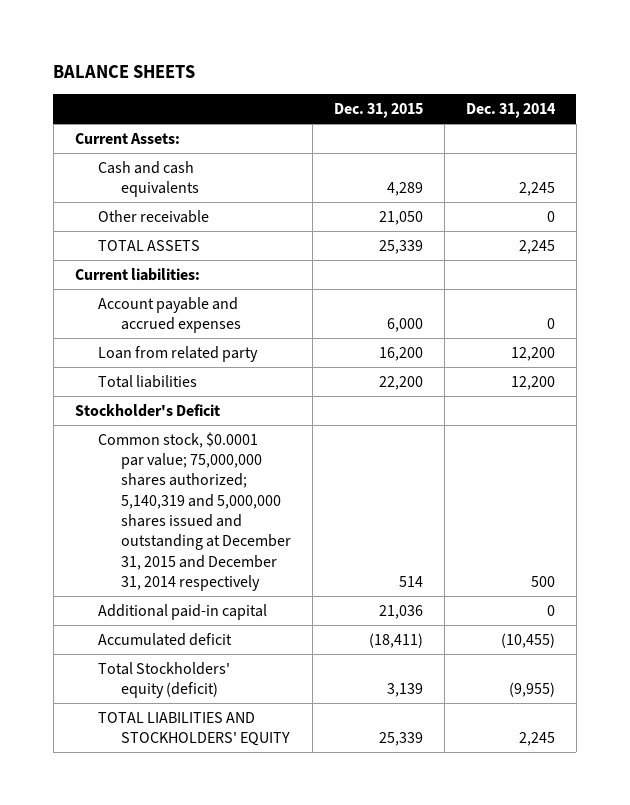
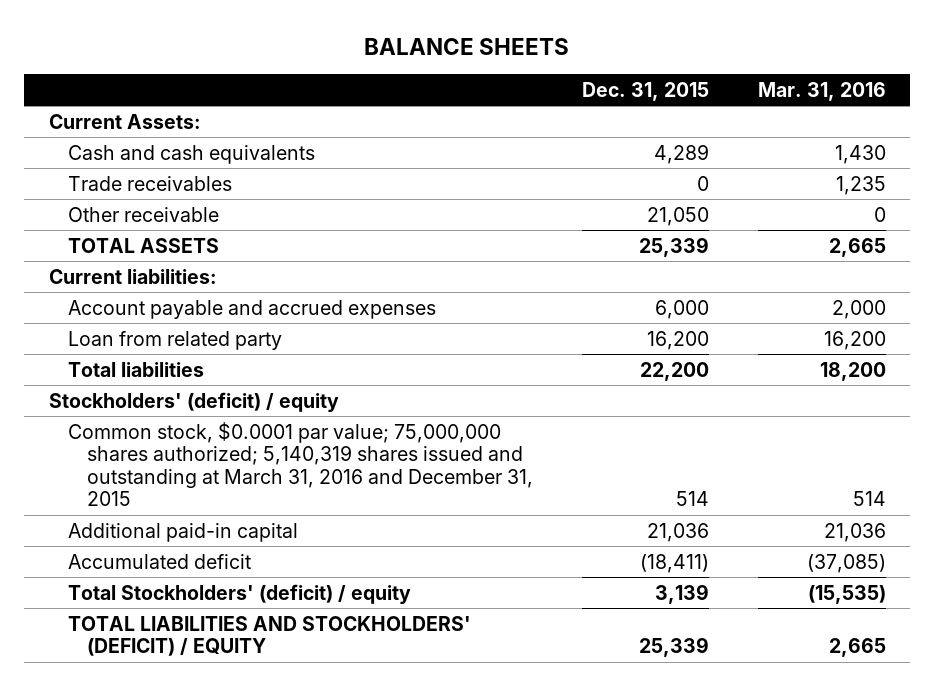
- | Dec. 31, 2015 | Dec. 31, 2014
+ | Dec. 31, 2015 | Mar. 31, 2016
+ Trade receivables | 0 | 1,235
- Stockholder's Deficit
- Common stock, $0.0001 par value; 75,000,000 shares authorized; 5,140,319 and 5,000,000 shares issued and outstanding at December 31, 2015 and December 31, 2014 respectively | 514 | 500
+ Stockholders' (deficit) / equity
+ Common stock, $0.0001 par value; 75,000,000 shares authorized; 5,140,319 shares issued and outstanding at March 31, 2016 and December 31, 2015 | 514 | 514
- Total Stockholders' equity (deficit) | 3,139 | (9,955)
- TOTAL LIABILITIES AND STOCKHOLDERS' EQUITY | 25,339 | 2,245
+ Total Stockholders' (deficit) / equity | 3,139 | (15,535)
+ TOTAL LIABILITIES AND STOCKHOLDERS' (DEFICIT) / EQUITY | 25,339 | 2,665

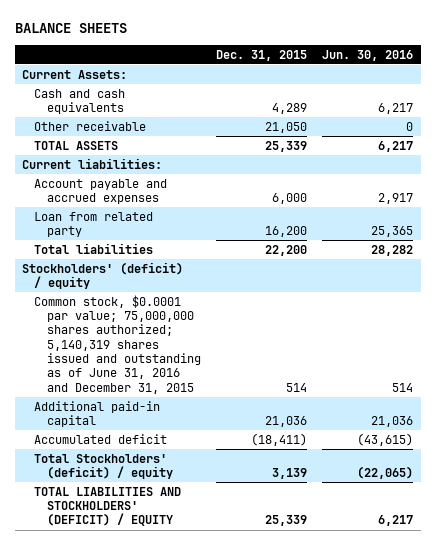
- | Dec. 31, 2015 | Mar. 31, 2016
+ | Dec. 31, 2015 | Jun. 30, 2016
- Trade receivables | 0 | 1,235
- Common stock, $0.0001 par value; 75,000,000 shares authorized; 5,140,319 shares issued and outstanding at March 31, 2016 and December 31, 2015 | 514 | 514
+ Common stock, $0.0001 par value; 75,000,000 shares authorized; 5,140,319 shares issued and outstanding as of June 31, 2016 and December 31, 2015 | 514 | 514

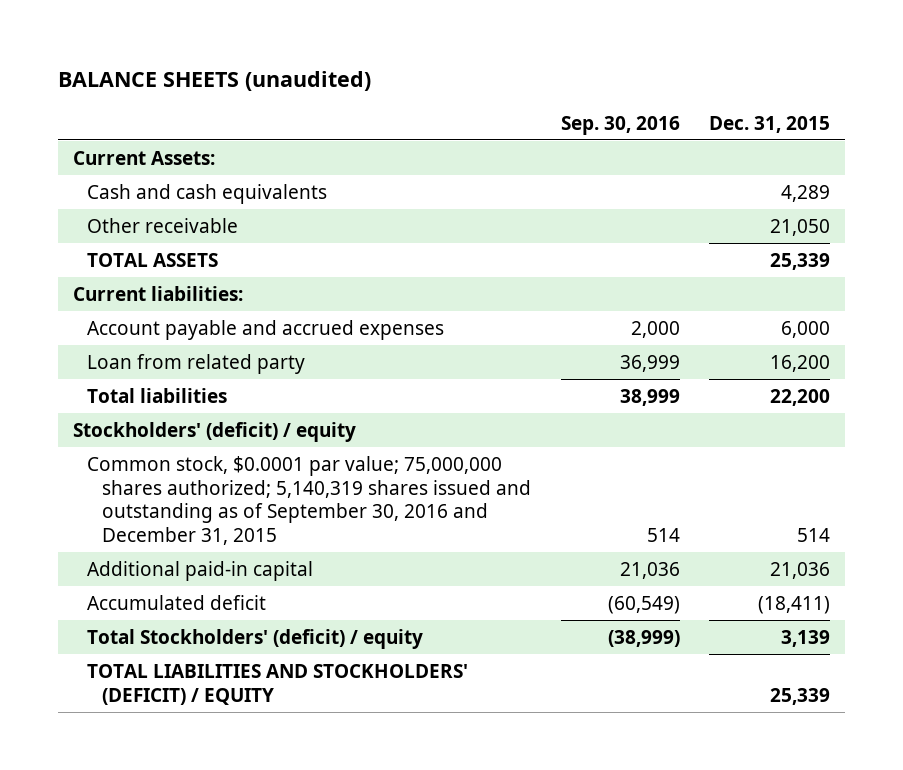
- BALANCE SHEETS
+ BALANCE SHEETS (unaudited)
- | Dec. 31, 2015 | Jun. 30, 2016
+ | Sep. 30, 2016 | Dec. 31, 2015
- Common stock, $0.0001 par value; 75,000,000 shares authorized; 5,140,319 shares issued and outstanding as of June 31, 2016 and December 31, 2015 | 514 | 514
+ Common stock, $0.0001 par value; 75,000,000 shares authorized; 5,140,319 shares issued and outstanding as of September 30, 2016 and December 31, 2015 | 514 | 514

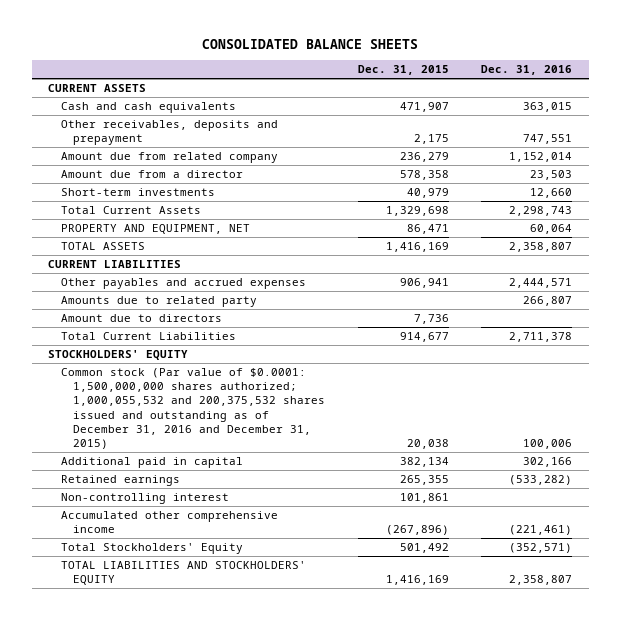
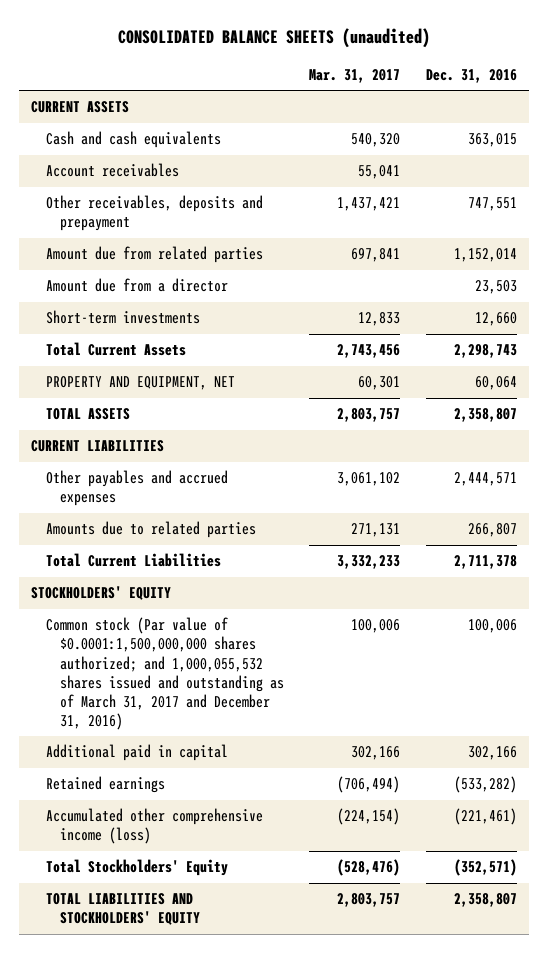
- CONSOLIDATED BALANCE SHEETS
+ CONSOLIDATED BALANCE SHEETS (unaudited)
- | Dec. 31, 2015 | Dec. 31, 2016
+ | Mar. 31, 2017 | Dec. 31, 2016
+ Account receivables | 55,041 |
- Amount due from related company | 236,279 | 1,152,014
+ Amount due from related parties | 697,841 | 1,152,014
- Amounts due to related party | | 266,807
- Amount due to directors | 7,736 |
+ Amounts due to related parties | 271,131 | 266,807
- Common stock (Par value of $0.0001: 1,500,000,000 shares authorized; 1,000,055,532 and 200,375,532 shares issued and outstanding as of December 31, 2016 and December 31, 2015) | 20,038 | 100,006
+ Common stock (Par value of $0.0001:1,500,000,000 shares authorized; and 1,000,055,532 shares issued and outstanding as of March 31, 2017 and December 31, 2016) | 100,006 | 100,006
- Non-controlling interest | 101,861 |
- Accumulated other comprehensive income | (267,896) | (221,461)
+ Accumulated other comprehensive income (loss) | (224,154) | (221,461)

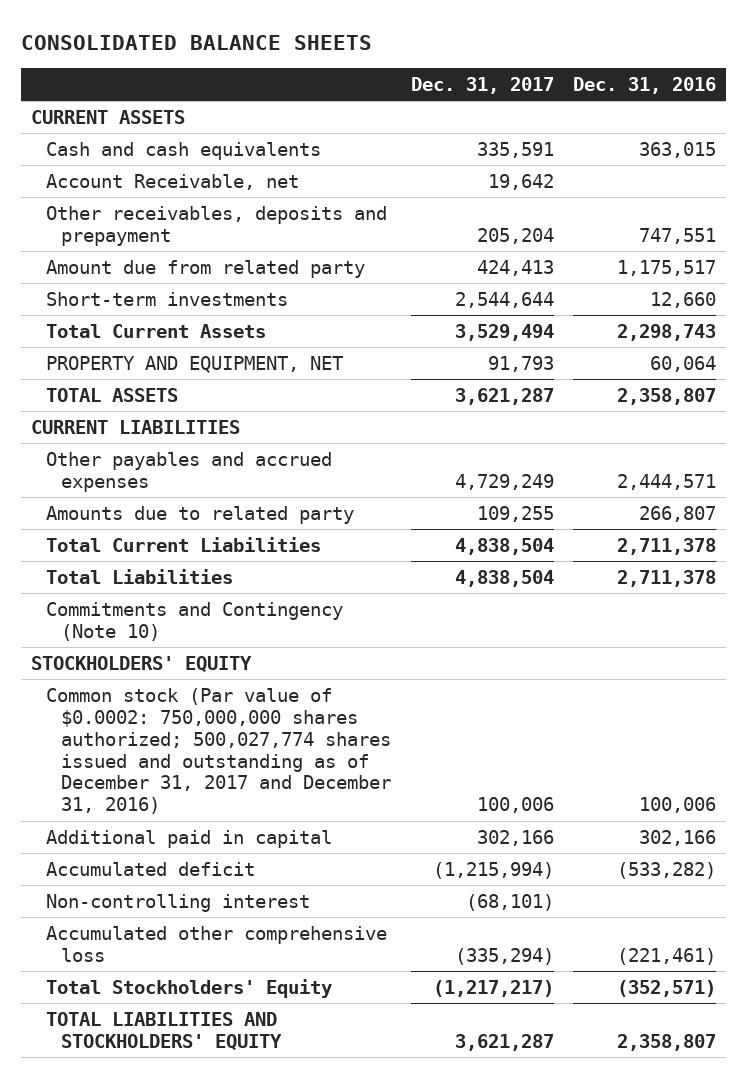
- CONSOLIDATED BALANCE SHEETS (unaudited)
+ CONSOLIDATED BALANCE SHEETS
- | Mar. 31, 2017 | Dec. 31, 2016
+ | Dec. 31, 2017 | Dec. 31, 2016
- Account receivables | 55,041 |
+ Account Receivable, net | 19,642 |
- Amount due from related parties | 697,841 | 1,152,014
- Amount due from a director | | 23,503
+ Amount due from related party | 424,413 | 1,175,517
- Amounts due to related parties | 271,131 | 266,807
+ Amounts due to related party | 109,255 | 266,807
+ Total Liabilities | 4,838,504 | 2,711,378
+ Commitments and Contingency (Note 10)
- Common stock (Par value of $0.0001:1,500,000,000 shares authorized; and 1,000,055,532 shares issued and outstanding as of March 31, 2017 and December 31, 2016) | 100,006 | 100,006
+ Common stock (Par value of $0.0002: 750,000,000 shares authorized; 500,027,774 shares issued and outstanding as of December 31, 2017 and December 31, 2016) | 100,006 | 100,006
- Retained earnings | (706,494) | (533,282)
- Accumulated other comprehensive income (loss) | (224,154) | (221,461)
+ Accumulated deficit | (1,215,994) | (533,282)
+ Non-controlling interest | (68,101) |
+ Accumulated other comprehensive loss | (335,294) | (221,461)

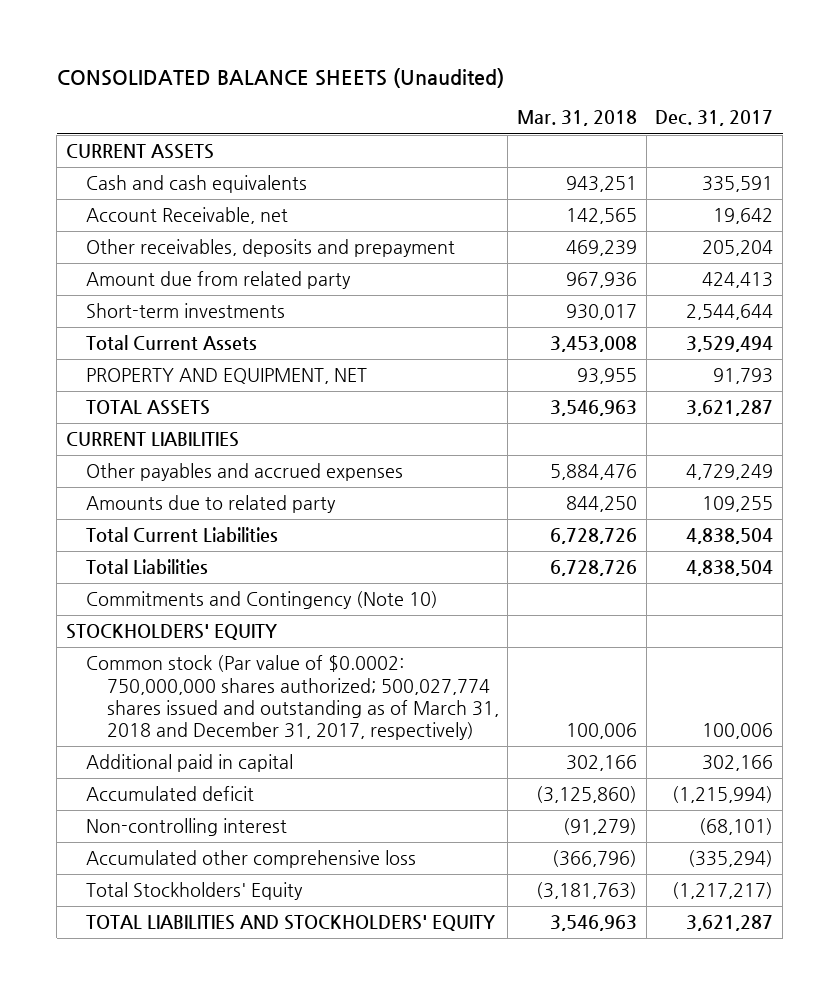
- CONSOLIDATED BALANCE SHEETS
+ CONSOLIDATED BALANCE SHEETS (Unaudited)
- | Dec. 31, 2017 | Dec. 31, 2016
+ | Mar. 31, 2018 | Dec. 31, 2017
- Common stock (Par value of $0.0002: 750,000,000 shares authorized; 500,027,774 shares issued and outstanding as of December 31, 2017 and December 31, 2016) | 100,006 | 100,006
+ Common stock (Par value of $0.0002: 750,000,000 shares authorized; 500,027,774 shares issued and outstanding as of March 31, 2018 and December 31, 2017, respectively) | 100,006 | 100,006

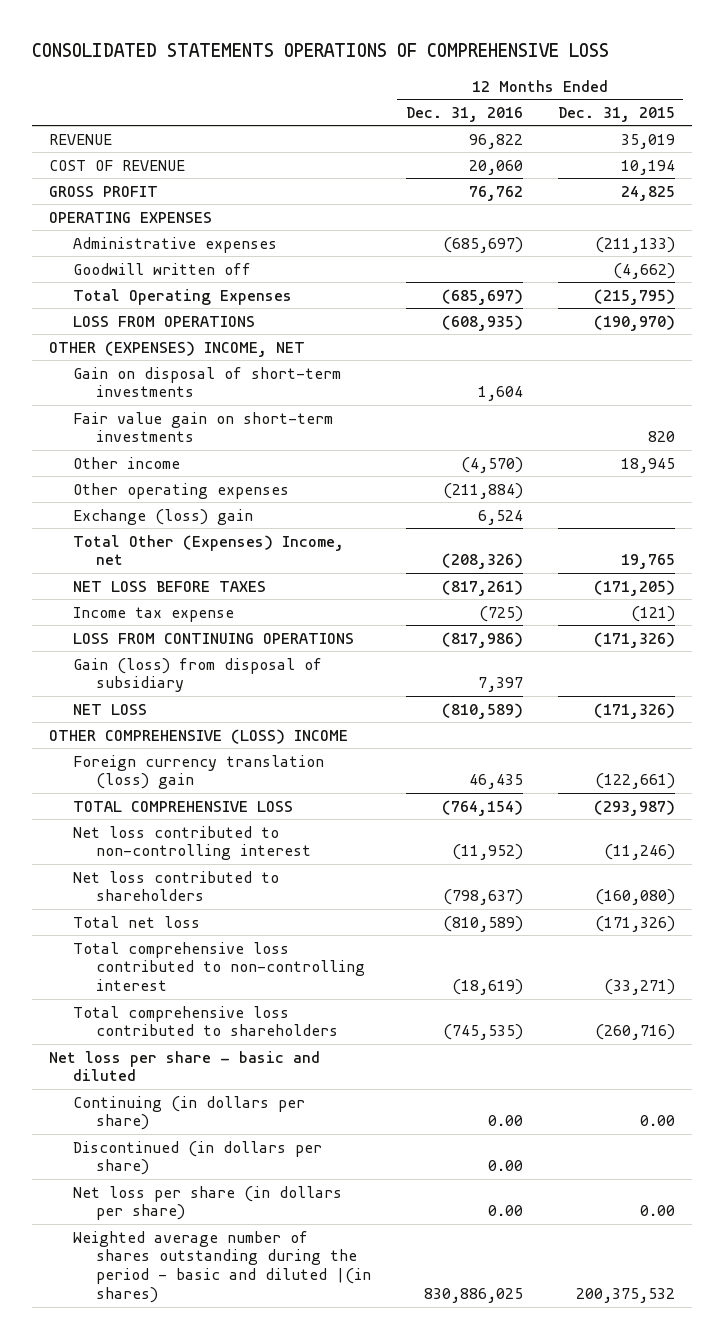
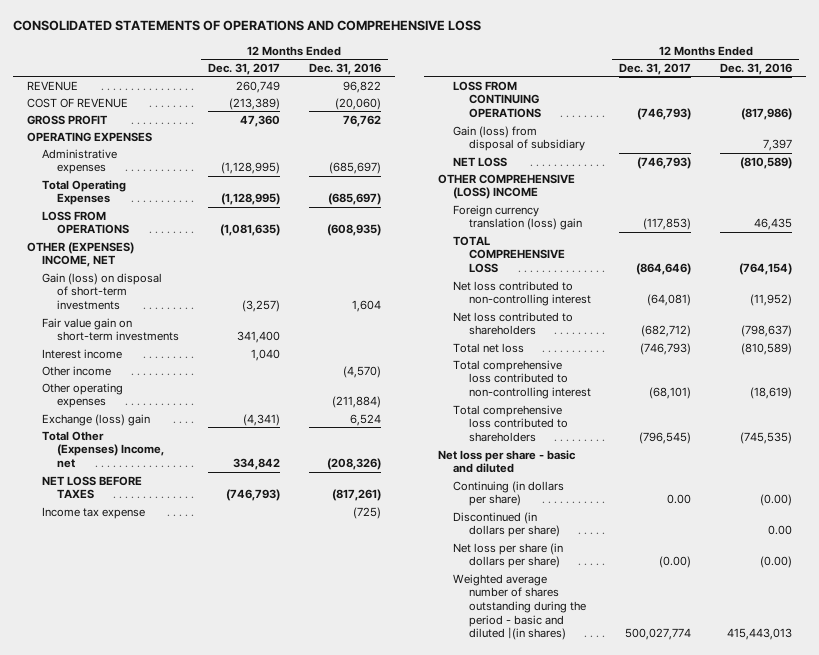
- CONSOLIDATED STATEMENTS OPERATIONS OF COMPREHENSIVE LOSS
+ CONSOLIDATED STATEMENTS OF OPERATIONS AND COMPREHENSIVE LOSS
- | 12 Months Ended Dec. 31, 2016 | 12 Months Ended Dec. 31, 2015
+ | 12 Months Ended Dec. 31, 2017 | 12 Months Ended Dec. 31, 2016
- COST OF REVENUE | 20,060 | 10,194
+ COST OF REVENUE | (213,389) | (20,060)
- Goodwill written off | | (4,662)
- Gain on disposal of short-term investments | 1,604 |
+ Gain (loss) on disposal of short-term investments | (3,257) | 1,604
+ Interest income | 1,040 |
- Continuing (in dollars per share) | 0.00 | 0.00
+ Continuing (in dollars per share) | 0.00 | (0.00)
- Net loss per share (in dollars per share) | 0.00 | 0.00
- Weighted average number of shares outstanding during the period - basic and diluted |(in shares) | 830,886,025 | 200,375,532
+ Net loss per share (in dollars per share) | (0.00) | (0.00)
+ Weighted average number of shares outstanding during the period - basic and diluted |(in shares) | 500,027,774 | 415,443,013

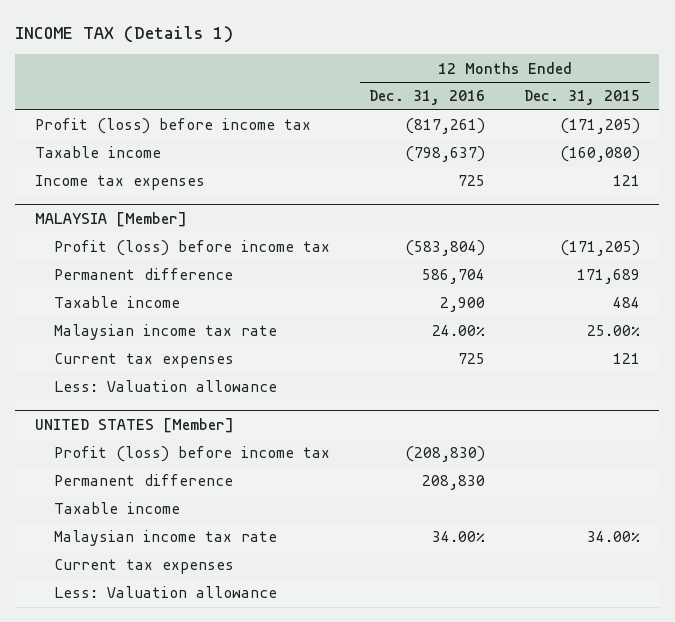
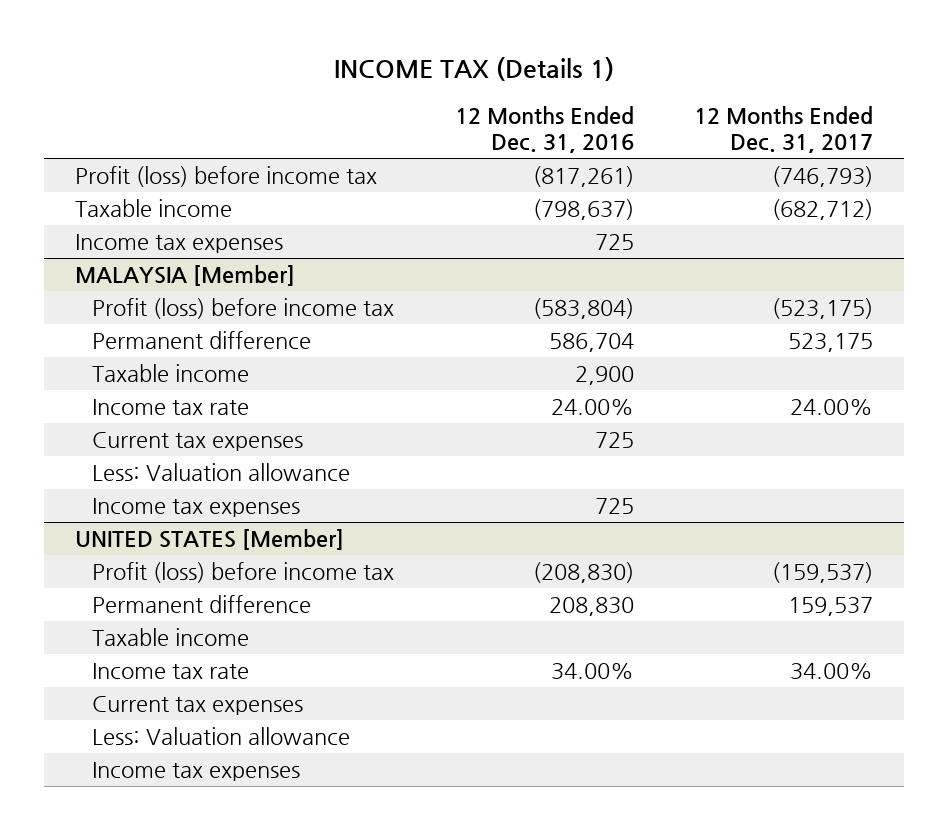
- | 12 Months Ended Dec. 31, 2016 | 12 Months Ended Dec. 31, 2015
+ | 12 Months Ended Dec. 31, 2016 | 12 Months Ended Dec. 31, 2017
@ MALAYSIA [Member]
- Malaysian income tax rate | 24.00% | 25.00%
+ Income tax rate | 24.00% | 24.00%
+ Income tax expenses | 725 |
@ UNITED STATES [Member]
- Malaysian income tax rate | 34.00% | 34.00%
+ Income tax rate | 34.00% | 34.00%
+ Income tax expenses

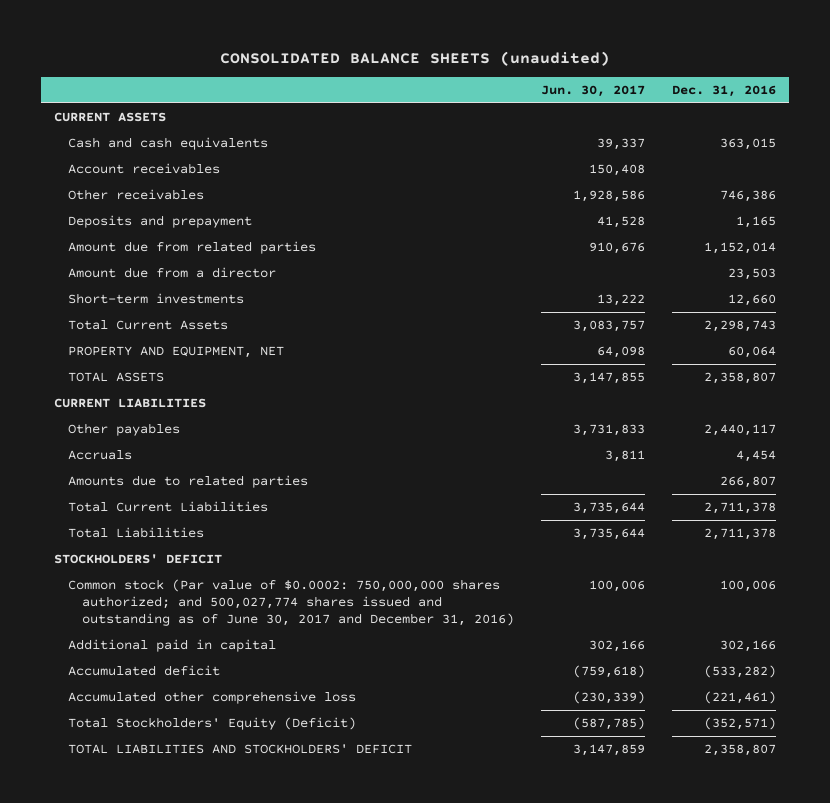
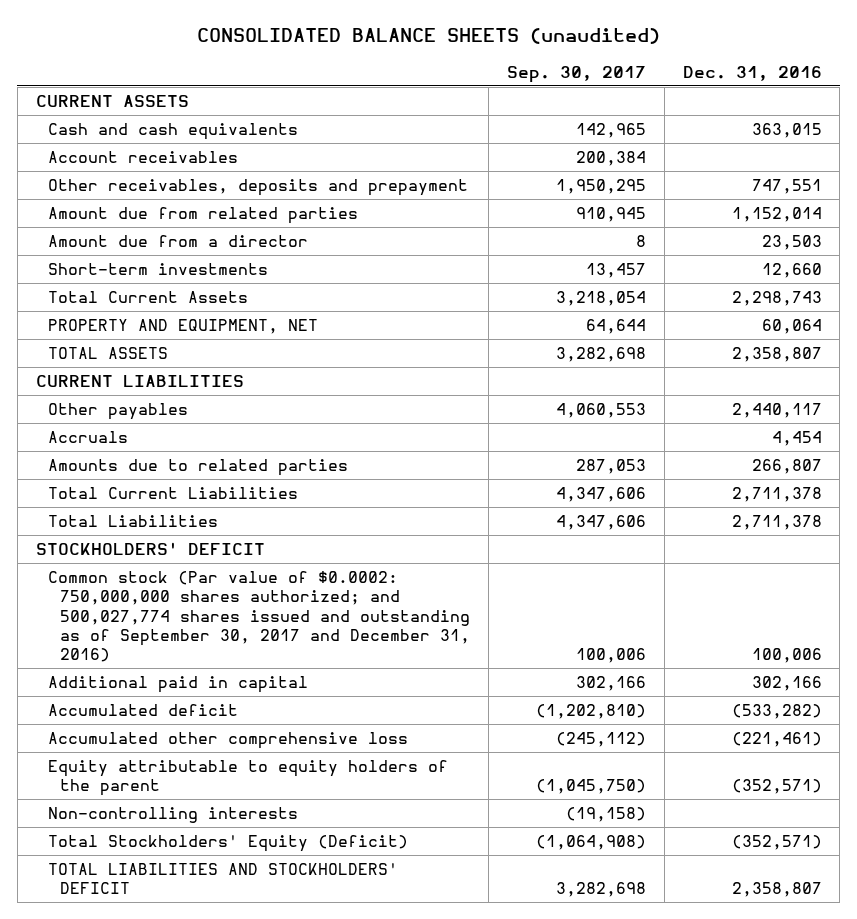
- | Jun. 30, 2017 | Dec. 31, 2016
+ | Sep. 30, 2017 | Dec. 31, 2016
- Other receivables | 1,928,586 | 746,386
- Deposits and prepayment | 41,528 | 1,165
+ Other receivables, deposits and prepayment | 1,950,295 | 747,551
- Common stock (Par value of $0.0002: 750,000,000 shares authorized; and 500,027,774 shares issued and outstanding as of June 30, 2017 and December 31, 2016) | 100,006 | 100,006
+ Common stock (Par value of $0.0002: 750,000,000 shares authorized; and 500,027,774 shares issued and outstanding as of September 30, 2017 and December 31, 2016) | 100,006 | 100,006
+ Equity attributable to equity holders of the parent | (1,045,750) | (352,571)
+ Non-controlling interests | (19,158) |

